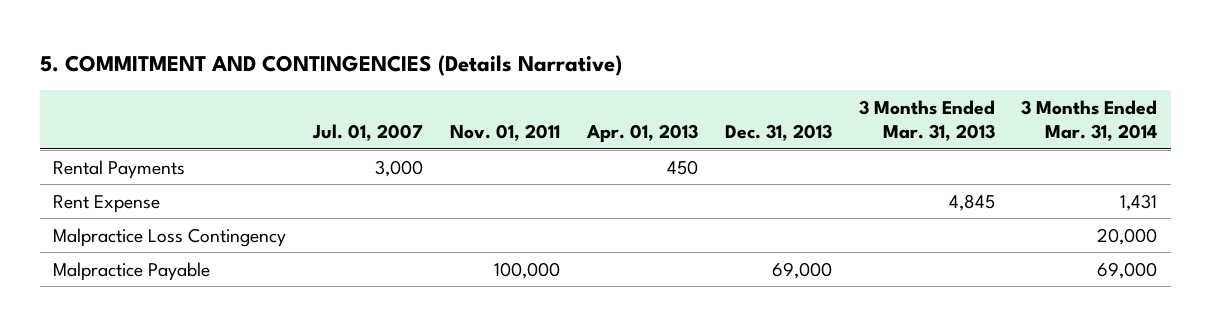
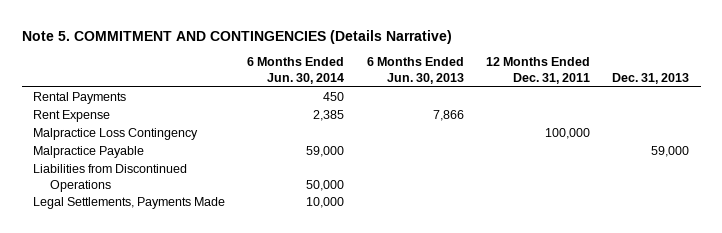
- 5. COMMITMENT AND CONTINGENCIES (Details Narrative)
+ Note 5. COMMITMENT AND CONTINGENCIES (Details Narrative)
- | Jul. 01, 2007 | Nov. 01, 2011 | Apr. 01, 2013 | Dec. 31, 2013 | 3 Months Ended Mar. 31, 2013 | 3 Months Ended Mar. 31, 2014
+ | 6 Months Ended Jun. 30, 2014 | 6 Months Ended Jun. 30, 2013 | 12 Months Ended Dec. 31, 2011 | Dec. 31, 2013
- Malpractice Payable | | 100,000 | | 69,000 | | 69,000
+ Malpractice Payable | 59,000 | | | 59,000
+ Liabilities from Discontinued Operations | 50,000 | | |
+ Legal Settlements, Payments Made | 10,000 | | |

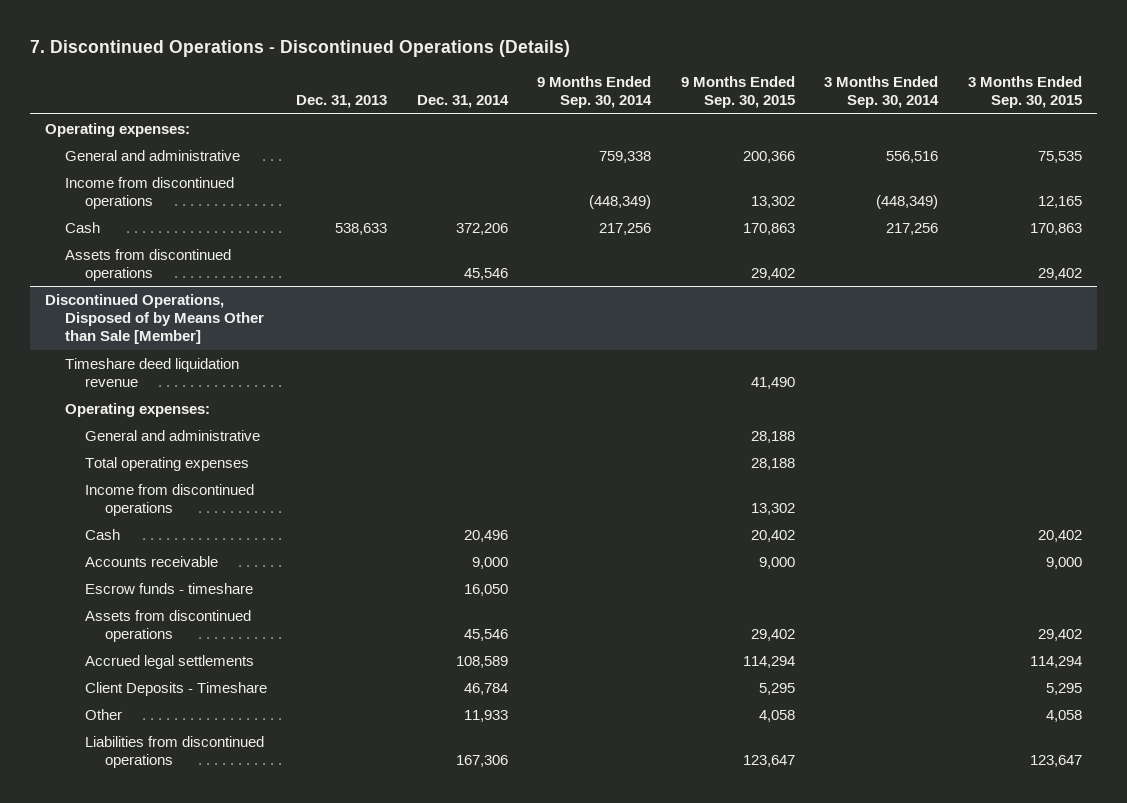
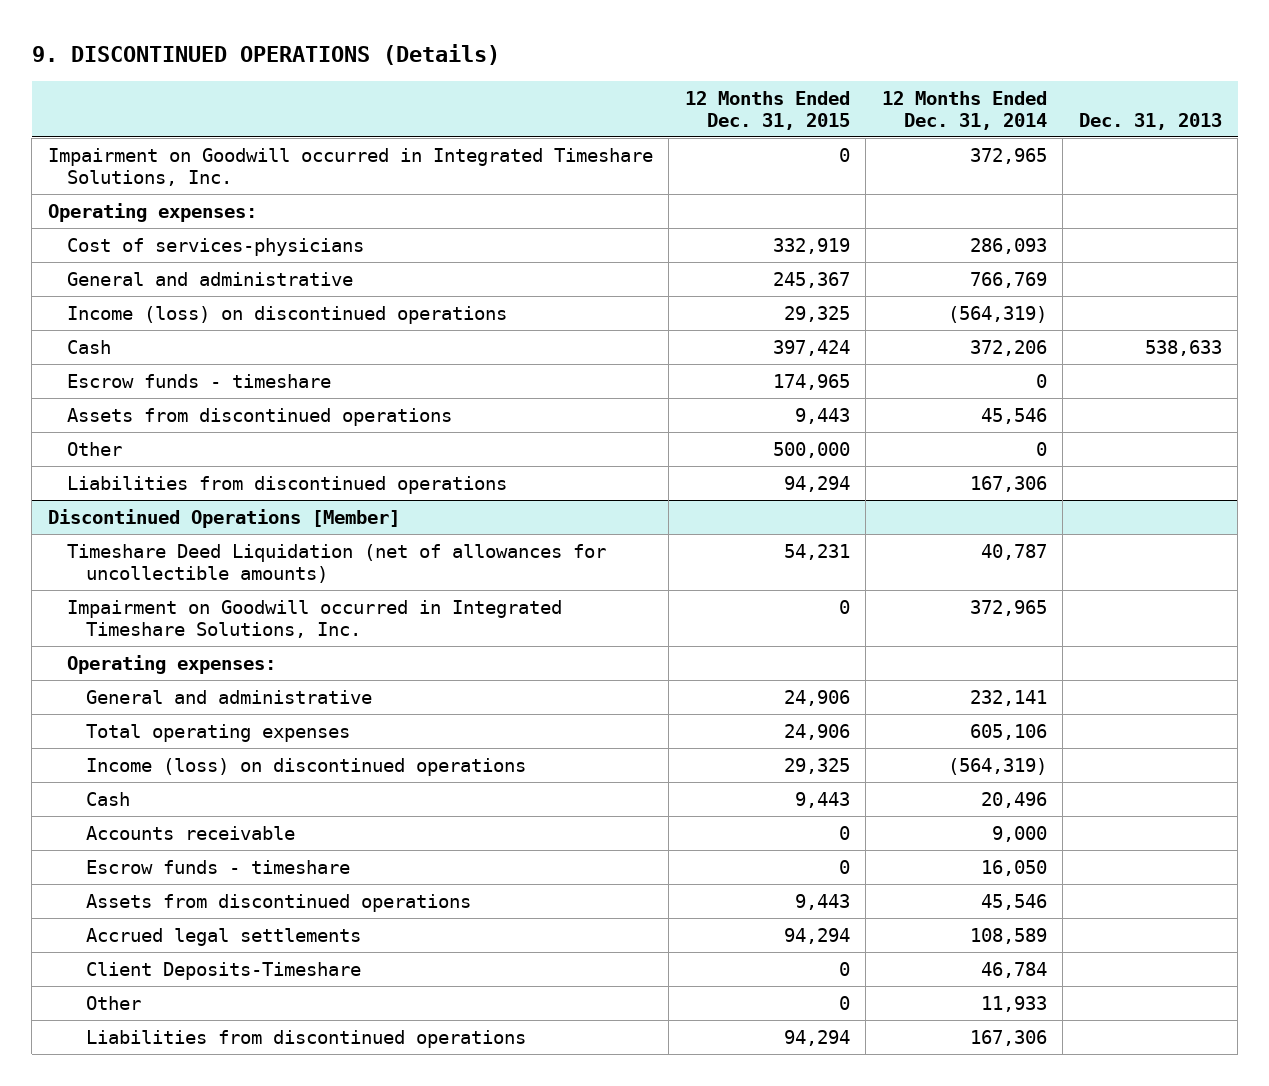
- 7. Discontinued Operations - Discontinued Operations (Details)
+ 9. DISCONTINUED OPERATIONS (Details)
- | Dec. 31, 2013 | Dec. 31, 2014 | 9 Months Ended Sep. 30, 2014 | 9 Months Ended Sep. 30, 2015 | 3 Months Ended Sep. 30, 2014 | 3 Months Ended Sep. 30, 2015
+ | 12 Months Ended Dec. 31, 2015 | 12 Months Ended Dec. 31, 2014 | Dec. 31, 2013
+ Impairment on Goodwill occurred in Integrated Timeshare Solutions, Inc. | 0 | 372,965 |
+ Cost of services-physicians | 332,919 | 286,093 |
- Income from discontinued operations | | | (448,349) | 13,302 | (448,349) | 12,165
+ Income (loss) on discontinued operations | 29,325 | (564,319) |
+ Escrow funds - timeshare | 174,965 | 0 |
- Discontinued Operations, Disposed of by Means Other than Sale [Member]
- Timeshare deed liquidation revenue | | | | 41,490 | |
- Operating expenses:
- General and administrative | | | | 28,188 | |
- Total operating expenses | | | | 28,188 | |
- Income from discontinued operations | | | | 13,302 | |
- Cash | | 20,496 | | 20,402 | | 20,402
- Accounts receivable | | 9,000 | | 9,000 | | 9,000
- Escrow funds - timeshare | | 16,050 | | | |
- Assets from discontinued operations | | 45,546 | | 29,402 | | 29,402
- Accrued legal settlements | | 108,589 | | 114,294 | | 114,294
- Client Deposits - Timeshare | | 46,784 | | 5,295 | | 5,295
- Other | | 11,933 | | 4,058 | | 4,058
- Liabilities from discontinued operations | | 167,306 | | 123,647 | | 123,647
+ Other | 500,000 | 0 |
+ Liabilities from discontinued operations | 94,294 | 167,306 |
+ Discontinued Operations [Member]
+ Timeshare Deed Liquidation (net of allowances for uncollectible amounts) | 54,231 | 40,787 |
+ Impairment on Goodwill occurred in Integrated Timeshare Solutions, Inc. | 0 | 372,965 |
+ Operating expenses:
+ General and administrative | 24,906 | 232,141 |
+ Total operating expenses | 24,906 | 605,106 |
+ Income (loss) on discontinued operations | 29,325 | (564,319) |
+ Cash | 9,443 | 20,496 |
+ Accounts receivable | 0 | 9,000 |
+ Escrow funds - timeshare | 0 | 16,050 |
+ Assets from discontinued operations | 9,443 | 45,546 |
+ Accrued legal settlements | 94,294 | 108,589 |
+ Client Deposits-Timeshare | 0 | 46,784 |
+ Other | 0 | 11,933 |
+ Liabilities from discontinued operations | 94,294 | 167,306 |

